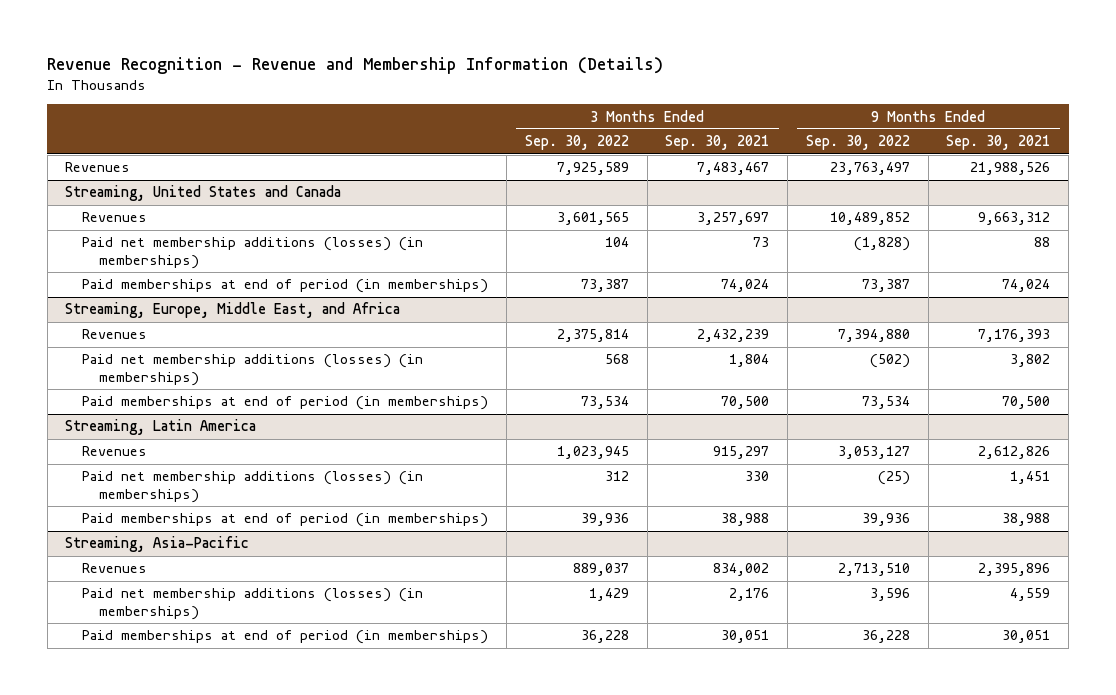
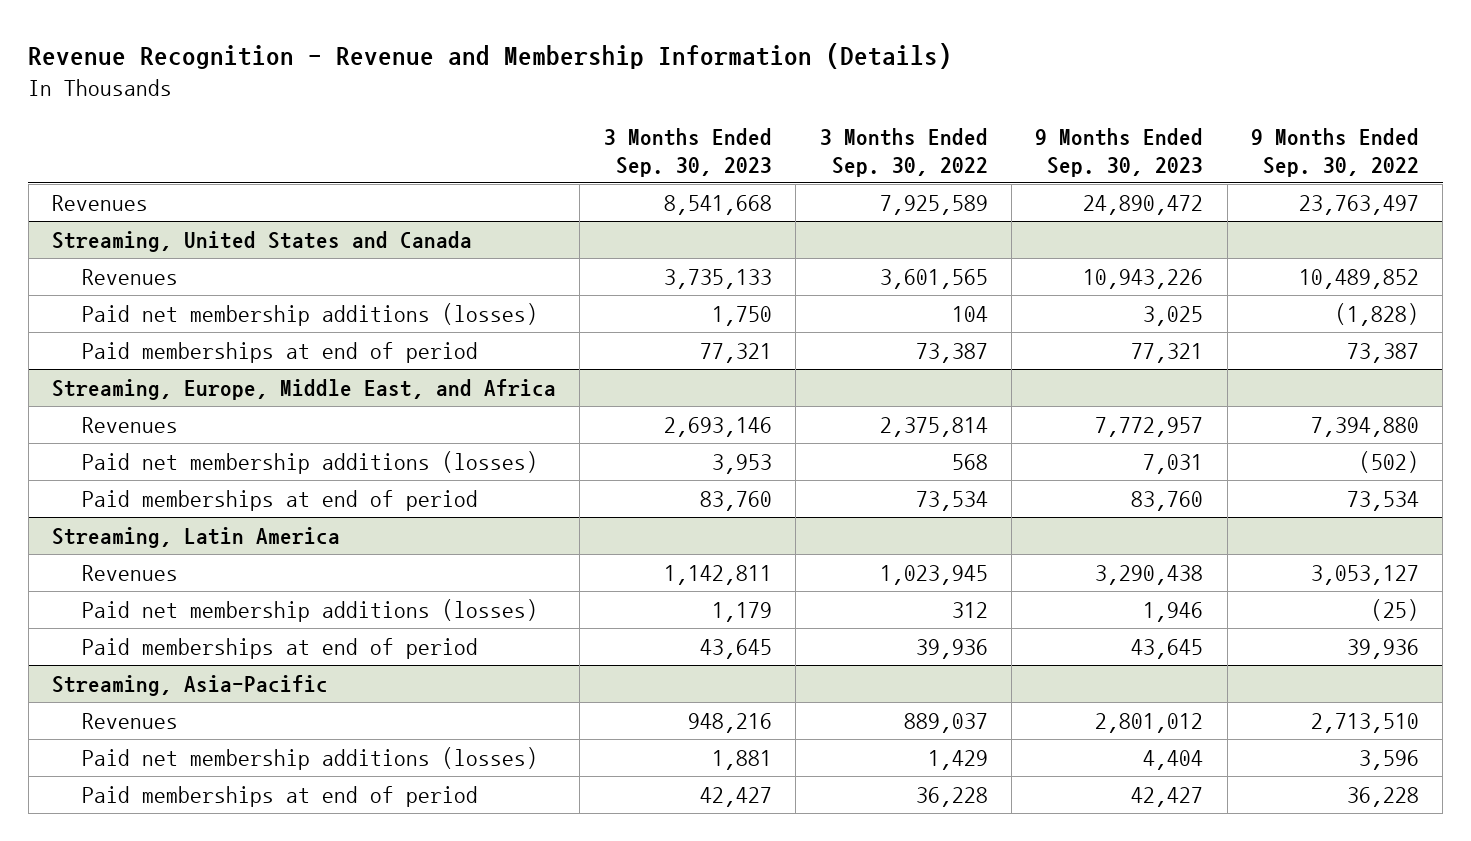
- | 3 Months Ended Sep. 30, 2022 | 3 Months Ended Sep. 30, 2021 | 9 Months Ended Sep. 30, 2022 | 9 Months Ended Sep. 30, 2021
+ | 3 Months Ended Sep. 30, 2023 | 3 Months Ended Sep. 30, 2022 | 9 Months Ended Sep. 30, 2023 | 9 Months Ended Sep. 30, 2022
@ Streaming, United States and Canada
- Paid net membership additions (losses) (in memberships) | 104 | 73 | (1,828) | 88
- Paid memberships at end of period (in memberships) | 73,387 | 74,024 | 73,387 | 74,024
+ Paid net membership additions (losses) | 1,750 | 104 | 3,025 | (1,828)
+ Paid memberships at end of period | 77,321 | 73,387 | 77,321 | 73,387
@ Streaming, Europe, Middle East, and Africa
- Paid net membership additions (losses) (in memberships) | 568 | 1,804 | (502) | 3,802
- Paid memberships at end of period (in memberships) | 73,534 | 70,500 | 73,534 | 70,500
+ Paid net membership additions (losses) | 3,953 | 568 | 7,031 | (502)
+ Paid memberships at end of period | 83,760 | 73,534 | 83,760 | 73,534
@ Streaming, Latin America
- Paid net membership additions (losses) (in memberships) | 312 | 330 | (25) | 1,451
- Paid memberships at end of period (in memberships) | 39,936 | 38,988 | 39,936 | 38,988
+ Paid net membership additions (losses) | 1,179 | 312 | 1,946 | (25)
+ Paid memberships at end of period | 43,645 | 39,936 | 43,645 | 39,936
@ Streaming, Asia-Pacific
- Paid net membership additions (losses) (in memberships) | 1,429 | 2,176 | 3,596 | 4,559
- Paid memberships at end of period (in memberships) | 36,228 | 30,051 | 36,228 | 30,051
+ Paid net membership additions (losses) | 1,881 | 1,429 | 4,404 | 3,596
+ Paid memberships at end of period | 42,427 | 36,228 | 42,427 | 36,228

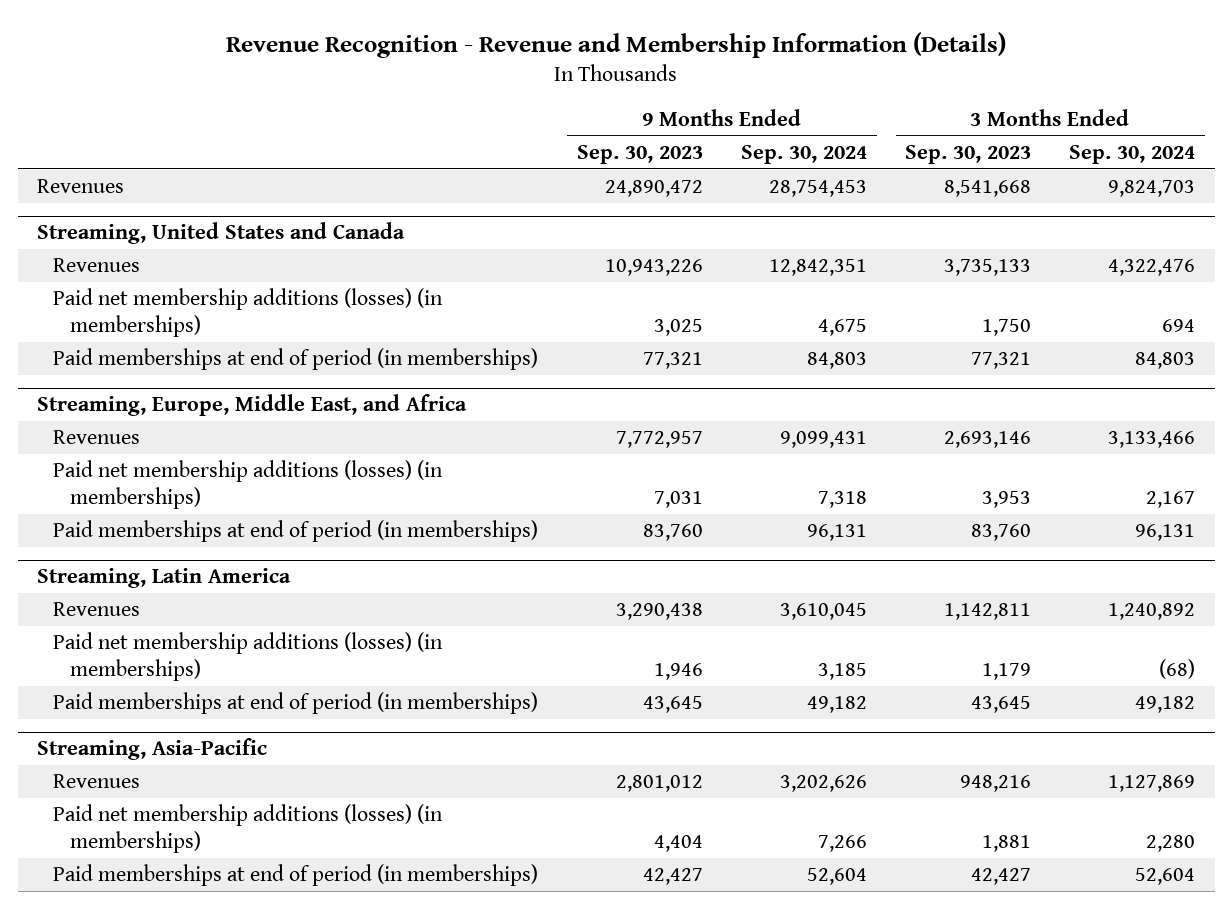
- | 3 Months Ended Sep. 30, 2023 | 3 Months Ended Sep. 30, 2022 | 9 Months Ended Sep. 30, 2023 | 9 Months Ended Sep. 30, 2022
+ | 9 Months Ended Sep. 30, 2023 | 9 Months Ended Sep. 30, 2024 | 3 Months Ended Sep. 30, 2023 | 3 Months Ended Sep. 30, 2024
@ Streaming, United States and Canada
- Paid net membership additions (losses) | 1,750 | 104 | 3,025 | (1,828)
- Paid memberships at end of period | 77,321 | 73,387 | 77,321 | 73,387
+ Paid net membership additions (losses) (in memberships) | 3,025 | 4,675 | 1,750 | 694
+ Paid memberships at end of period (in memberships) | 77,321 | 84,803 | 77,321 | 84,803
@ Streaming, Europe, Middle East, and Africa
- Paid net membership additions (losses) | 3,953 | 568 | 7,031 | (502)
- Paid memberships at end of period | 83,760 | 73,534 | 83,760 | 73,534
+ Paid net membership additions (losses) (in memberships) | 7,031 | 7,318 | 3,953 | 2,167
+ Paid memberships at end of period (in memberships) | 83,760 | 96,131 | 83,760 | 96,131
@ Streaming, Latin America
- Paid net membership additions (losses) | 1,179 | 312 | 1,946 | (25)
- Paid memberships at end of period | 43,645 | 39,936 | 43,645 | 39,936
+ Paid net membership additions (losses) (in memberships) | 1,946 | 3,185 | 1,179 | (68)
+ Paid memberships at end of period (in memberships) | 43,645 | 49,182 | 43,645 | 49,182
@ Streaming, Asia-Pacific
- Paid net membership additions (losses) | 1,881 | 1,429 | 4,404 | 3,596
- Paid memberships at end of period | 42,427 | 36,228 | 42,427 | 36,228
+ Paid net membership additions (losses) (in memberships) | 4,404 | 7,266 | 1,881 | 2,280
+ Paid memberships at end of period (in memberships) | 42,427 | 52,604 | 42,427 | 52,604

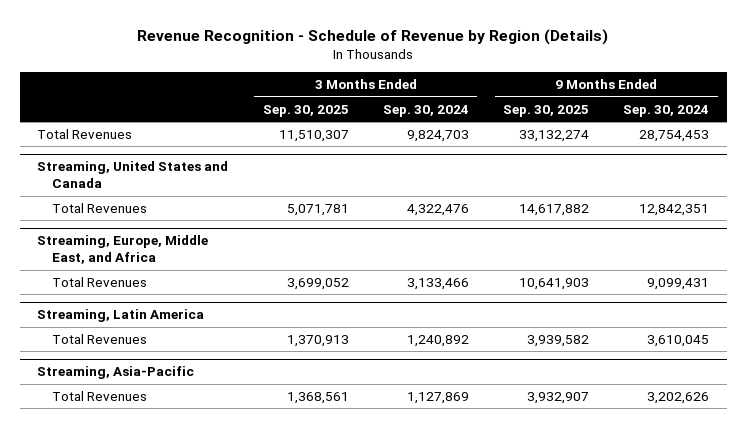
- Revenue Recognition - Revenue and Membership Information (Details)
+ Revenue Recognition - Schedule of Revenue by Region (Details)
- | 9 Months Ended Sep. 30, 2023 | 9 Months Ended Sep. 30, 2024 | 3 Months Ended Sep. 30, 2023 | 3 Months Ended Sep. 30, 2024
+ | 3 Months Ended Sep. 30, 2025 | 3 Months Ended Sep. 30, 2024 | 9 Months Ended Sep. 30, 2025 | 9 Months Ended Sep. 30, 2024
- Revenues | 24,890,472 | 28,754,453 | 8,541,668 | 9,824,703
+ Total Revenues | 11,510,307 | 9,824,703 | 33,132,274 | 28,754,453
@ Streaming, United States and Canada
- Revenues | 10,943,226 | 12,842,351 | 3,735,133 | 4,322,476
- Paid net membership additions (losses) (in memberships) | 3,025 | 4,675 | 1,750 | 694
- Paid memberships at end of period (in memberships) | 77,321 | 84,803 | 77,321 | 84,803
+ Total Revenues | 5,071,781 | 4,322,476 | 14,617,882 | 12,842,351
@ Streaming, Europe, Middle East, and Africa
- Revenues | 7,772,957 | 9,099,431 | 2,693,146 | 3,133,466
- Paid net membership additions (losses) (in memberships) | 7,031 | 7,318 | 3,953 | 2,167
- Paid memberships at end of period (in memberships) | 83,760 | 96,131 | 83,760 | 96,131
+ Total Revenues | 3,699,052 | 3,133,466 | 10,641,903 | 9,099,431
@ Streaming, Latin America
- Revenues | 3,290,438 | 3,610,045 | 1,142,811 | 1,240,892
- Paid net membership additions (losses) (in memberships) | 1,946 | 3,185 | 1,179 | (68)
- Paid memberships at end of period (in memberships) | 43,645 | 49,182 | 43,645 | 49,182
+ Total Revenues | 1,370,913 | 1,240,892 | 3,939,582 | 3,610,045
@ Streaming, Asia-Pacific
- Revenues | 2,801,012 | 3,202,626 | 948,216 | 1,127,869
- Paid net membership additions (losses) (in memberships) | 4,404 | 7,266 | 1,881 | 2,280
- Paid memberships at end of period (in memberships) | 42,427 | 52,604 | 42,427 | 52,604
+ Total Revenues | 1,368,561 | 1,127,869 | 3,932,907 | 3,202,626

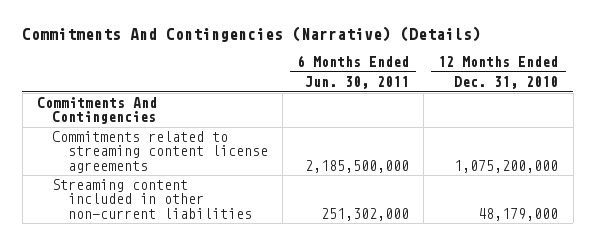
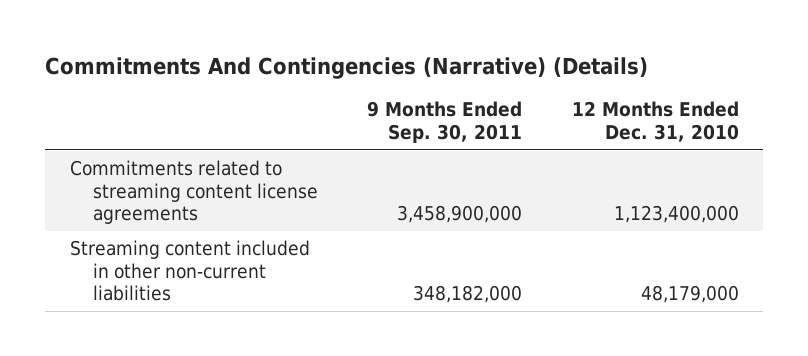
- | 6 Months Ended Jun. 30, 2011 | 12 Months Ended Dec. 31, 2010
+ | 9 Months Ended Sep. 30, 2011 | 12 Months Ended Dec. 31, 2010
- Commitments And Contingencies
- Commitments related to streaming content license agreements | 2,185,500,000 | 1,075,200,000
+ Commitments related to streaming content license agreements | 3,458,900,000 | 1,123,400,000

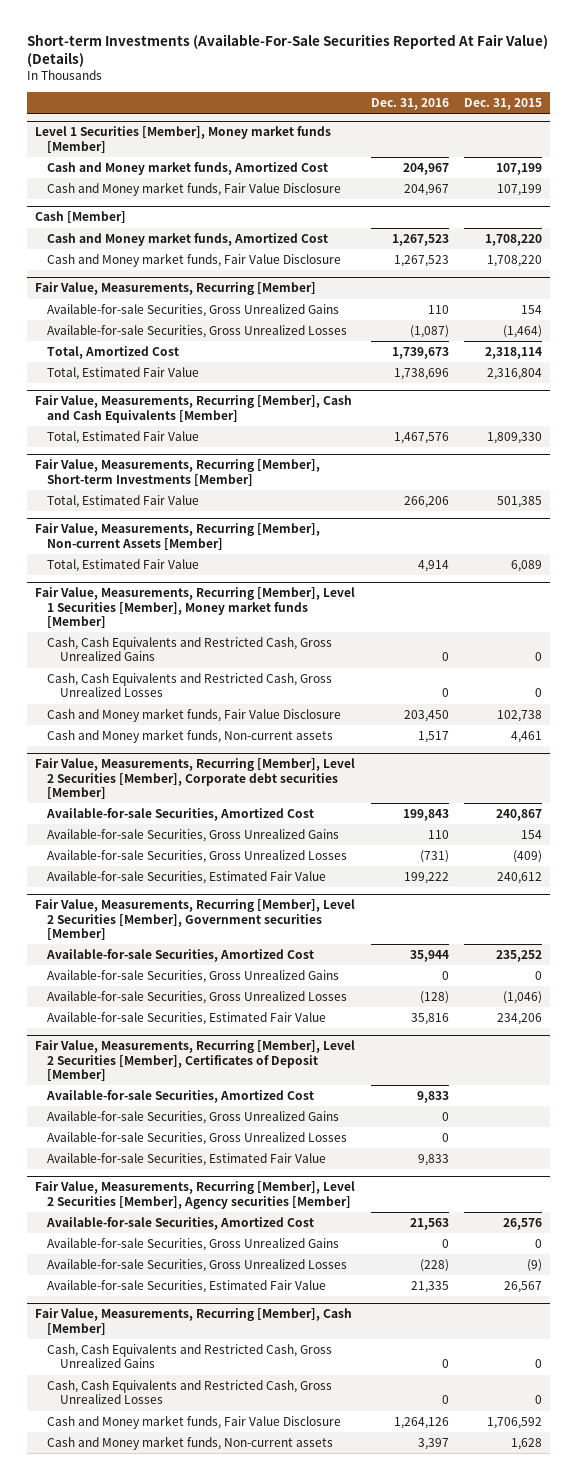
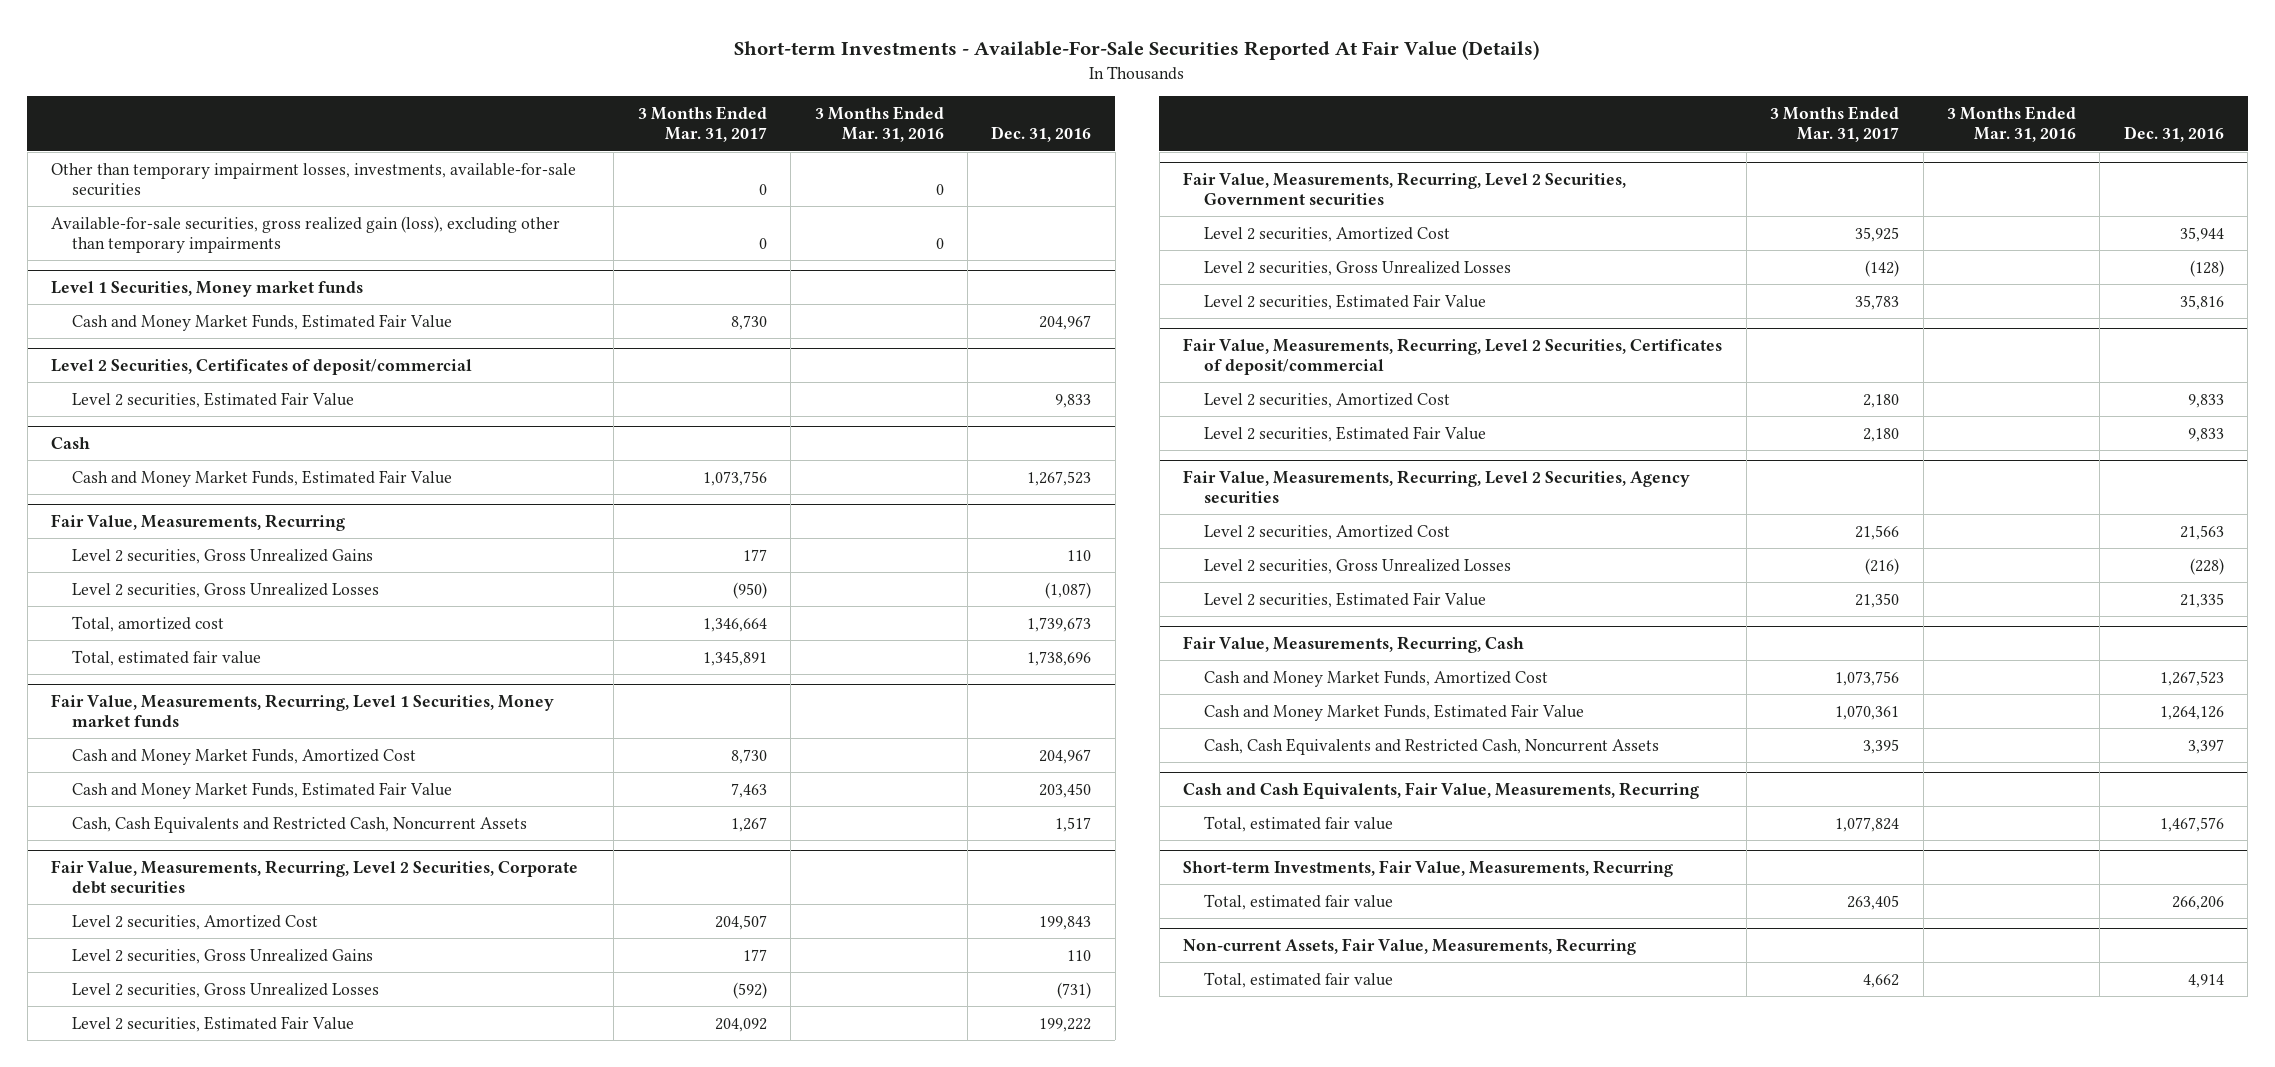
- Short-term Investments (Available-For-Sale Securities Reported At Fair Value) (Details)
+ Short-term Investments - Available-For-Sale Securities Reported At Fair Value (Details)
- | Dec. 31, 2016 | Dec. 31, 2015
+ | 3 Months Ended Mar. 31, 2017 | 3 Months Ended Mar. 31, 2016 | Dec. 31, 2016
- Level 1 Securities [Member], Money market funds [Member]
- Cash and Money market funds, Amortized Cost | 204,967 | 107,199
- Cash and Money market funds, Fair Value Disclosure | 204,967 | 107,199
- Cash [Member]
- Cash and Money market funds, Amortized Cost | 1,267,523 | 1,708,220
- Cash and Money market funds, Fair Value Disclosure | 1,267,523 | 1,708,220
- Fair Value, Measurements, Recurring [Member]
- Available-for-sale Securities, Gross Unrealized Gains | 110 | 154
- Available-for-sale Securities, Gross Unrealized Losses | (1,087) | (1,464)
- Total, Amortized Cost | 1,739,673 | 2,318,114
- Total, Estimated Fair Value | 1,738,696 | 2,316,804
- Fair Value, Measurements, Recurring [Member], Cash and Cash Equivalents [Member]
- Total, Estimated Fair Value | 1,467,576 | 1,809,330
- Fair Value, Measurements, Recurring [Member], Short-term Investments [Member]
- Total, Estimated Fair Value | 266,206 | 501,385
- Fair Value, Measurements, Recurring [Member], Non-current Assets [Member]
- Total, Estimated Fair Value | 4,914 | 6,089
- Fair Value, Measurements, Recurring [Member], Level 1 Securities [Member], Money market funds [Member]
- Cash, Cash Equivalents and Restricted Cash, Gross Unrealized Gains | 0 | 0
- Cash, Cash Equivalents and Restricted Cash, Gross Unrealized Losses | 0 | 0
- Cash and Money market funds, Fair Value Disclosure | 203,450 | 102,738
- Cash and Money market funds, Non-current assets | 1,517 | 4,461
- Fair Value, Measurements, Recurring [Member], Level 2 Securities [Member], Corporate debt securities [Member]
- Available-for-sale Securities, Amortized Cost | 199,843 | 240,867
- Available-for-sale Securities, Gross Unrealized Gains | 110 | 154
- Available-for-sale Securities, Gross Unrealized Losses | (731) | (409)
- Available-for-sale Securities, Estimated Fair Value | 199,222 | 240,612
- Fair Value, Measurements, Recurring [Member], Level 2 Securities [Member], Government securities [Member]
- Available-for-sale Securities, Amortized Cost | 35,944 | 235,252
- Available-for-sale Securities, Gross Unrealized Gains | 0 | 0
- Available-for-sale Securities, Gross Unrealized Losses | (128) | (1,046)
- Available-for-sale Securities, Estimated Fair Value | 35,816 | 234,206
- Fair Value, Measurements, Recurring [Member], Level 2 Securities [Member], Certificates of Deposit [Member]
- Available-for-sale Securities, Amortized Cost | 9,833 |
- Available-for-sale Securities, Gross Unrealized Gains | 0 |
- Available-for-sale Securities, Gross Unrealized Losses | 0 |
- Available-for-sale Securities, Estimated Fair Value | 9,833 |
- Fair Value, Measurements, Recurring [Member], Level 2 Securities [Member], Agency securities [Member]
- Available-for-sale Securities, Amortized Cost | 21,563 | 26,576
- Available-for-sale Securities, Gross Unrealized Gains | 0 | 0
- Available-for-sale Securities, Gross Unrealized Losses | (228) | (9)
- Available-for-sale Securities, Estimated Fair Value | 21,335 | 26,567
- Fair Value, Measurements, Recurring [Member], Cash [Member]
- Cash, Cash Equivalents and Restricted Cash, Gross Unrealized Gains | 0 | 0
- Cash, Cash Equivalents and Restricted Cash, Gross Unrealized Losses | 0 | 0
- Cash and Money market funds, Fair Value Disclosure | 1,264,126 | 1,706,592
- Cash and Money market funds, Non-current assets | 3,397 | 1,628
+ Other than temporary impairment losses, investments, available-for-sale securities | 0 | 0 |
+ Available-for-sale securities, gross realized gain (loss), excluding other than temporary impairments | 0 | 0 |
+ Level 1 Securities, Money market funds
+ Cash and Money Market Funds, Estimated Fair Value | 8,730 | | 204,967
+ Level 2 Securities, Certificates of deposit/commercial
+ Level 2 securities, Estimated Fair Value | | | 9,833
+ Cash
+ Cash and Money Market Funds, Estimated Fair Value | 1,073,756 | | 1,267,523
+ Fair Value, Measurements, Recurring
+ Level 2 securities, Gross Unrealized Gains | 177 | | 110
+ Level 2 securities, Gross Unrealized Losses | (950) | | (1,087)
+ Total, amortized cost | 1,346,664 | | 1,739,673
+ Total, estimated fair value | 1,345,891 | | 1,738,696
+ Fair Value, Measurements, Recurring, Level 1 Securities, Money market funds
+ Cash and Money Market Funds, Amortized Cost | 8,730 | | 204,967
+ Cash and Money Market Funds, Estimated Fair Value | 7,463 | | 203,450
+ Cash, Cash Equivalents and Restricted Cash, Noncurrent Assets | 1,267 | | 1,517
+ Fair Value, Measurements, Recurring, Level 2 Securities, Corporate debt securities
+ Level 2 securities, Amortized Cost | 204,507 | | 199,843
+ Level 2 securities, Gross Unrealized Gains | 177 | | 110
+ Level 2 securities, Gross Unrealized Losses | (592) | | (731)
+ Level 2 securities, Estimated Fair Value | 204,092 | | 199,222
+ Fair Value, Measurements, Recurring, Level 2 Securities, Government securities
+ Level 2 securities, Amortized Cost | 35,925 | | 35,944
+ Level 2 securities, Gross Unrealized Losses | (142) | | (128)
+ Level 2 securities, Estimated Fair Value | 35,783 | | 35,816
+ Fair Value, Measurements, Recurring, Level 2 Securities, Certificates of deposit/commercial
+ Level 2 securities, Amortized Cost | 2,180 | | 9,833
+ Level 2 securities, Estimated Fair Value | 2,180 | | 9,833
+ Fair Value, Measurements, Recurring, Level 2 Securities, Agency securities
+ Level 2 securities, Amortized Cost | 21,566 | | 21,563
+ Level 2 securities, Gross Unrealized Losses | (216) | | (228)
+ Level 2 securities, Estimated Fair Value | 21,350 | | 21,335
+ Fair Value, Measurements, Recurring, Cash
+ Cash and Money Market Funds, Amortized Cost | 1,073,756 | | 1,267,523
+ Cash and Money Market Funds, Estimated Fair Value | 1,070,361 | | 1,264,126
+ Cash, Cash Equivalents and Restricted Cash, Noncurrent Assets | 3,395 | | 3,397
+ Cash and Cash Equivalents, Fair Value, Measurements, Recurring
+ Total, estimated fair value | 1,077,824 | | 1,467,576
+ Short-term Investments, Fair Value, Measurements, Recurring
+ Total, estimated fair value | 263,405 | | 266,206
+ Non-current Assets, Fair Value, Measurements, Recurring
+ Total, estimated fair value | 4,662 | | 4,914

